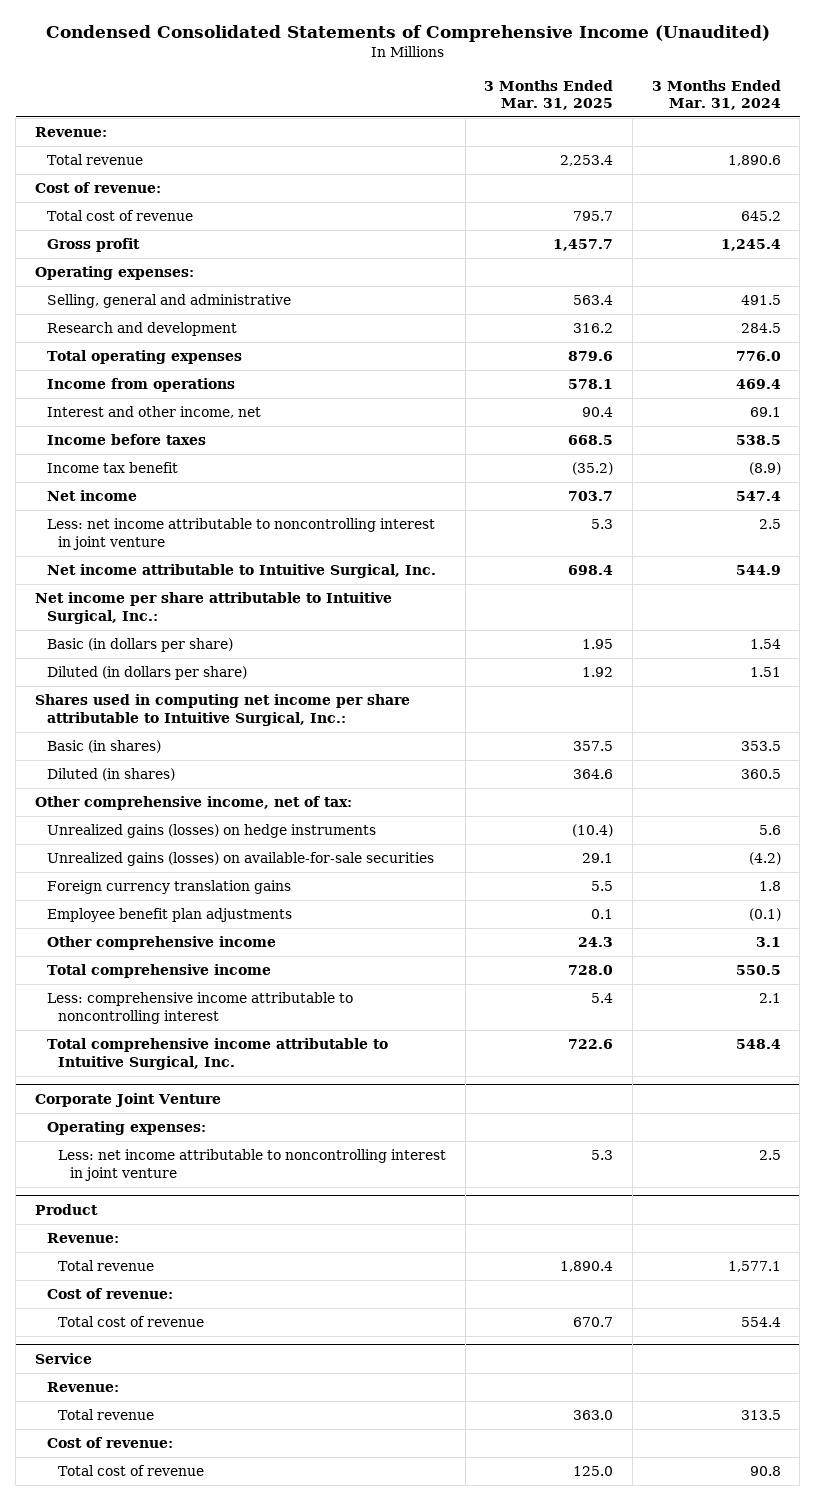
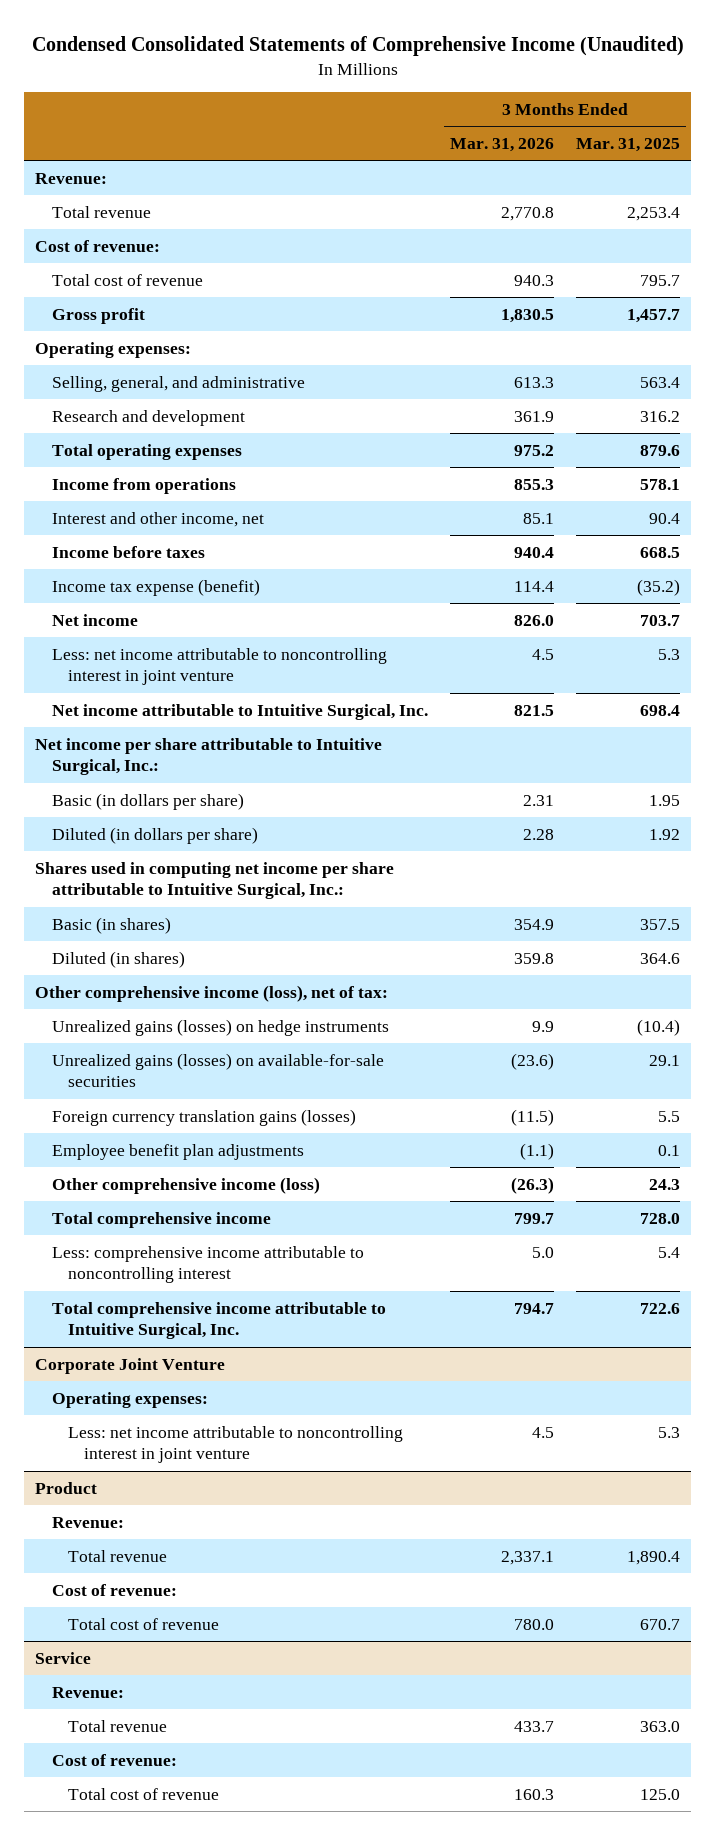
- | 3 Months Ended Mar. 31, 2025 | 3 Months Ended Mar. 31, 2024
+ | 3 Months Ended Mar. 31, 2026 | 3 Months Ended Mar. 31, 2025
- Selling, general and administrative | 563.4 | 491.5
+ Selling, general, and administrative | 613.3 | 563.4
- Income tax benefit | (35.2) | (8.9)
+ Income tax expense (benefit) | 114.4 | (35.2)
- Other comprehensive income, net of tax:
+ Other comprehensive income (loss), net of tax:
- Foreign currency translation gains | 5.5 | 1.8
+ Foreign currency translation gains (losses) | (11.5) | 5.5
- Other comprehensive income | 24.3 | 3.1
+ Other comprehensive income (loss) | (26.3) | 24.3

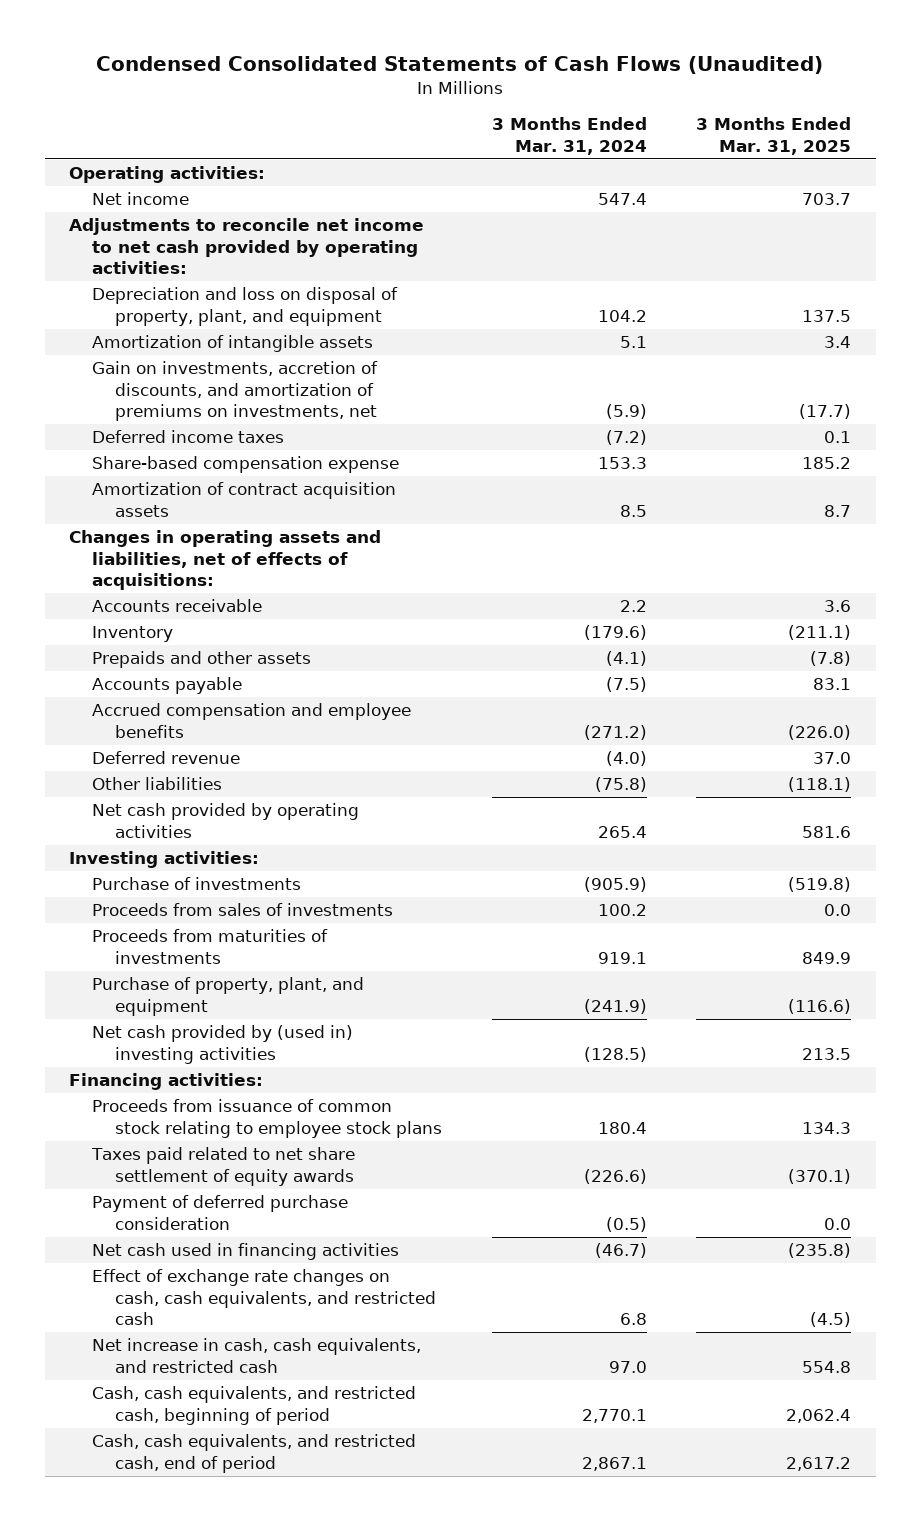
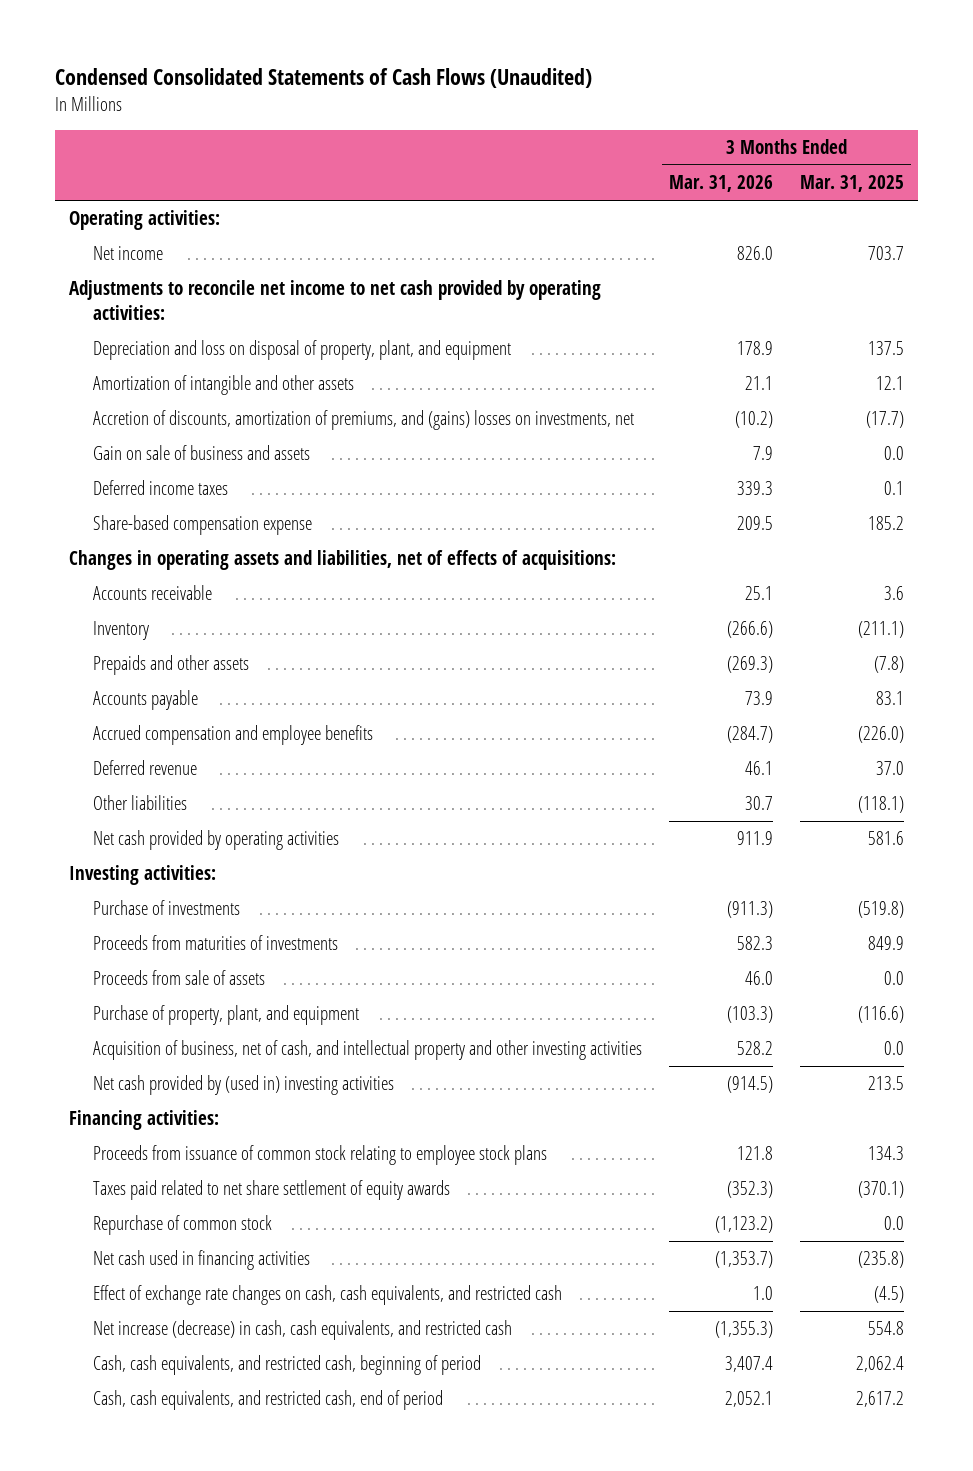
- | 3 Months Ended Mar. 31, 2024 | 3 Months Ended Mar. 31, 2025
+ | 3 Months Ended Mar. 31, 2026 | 3 Months Ended Mar. 31, 2025
- Amortization of intangible assets | 5.1 | 3.4
- Gain on investments, accretion of discounts, and amortization of premiums on investments, net | (5.9) | (17.7)
+ Amortization of intangible and other assets | 21.1 | 12.1
+ Accretion of discounts, amortization of premiums, and (gains) losses on investments, net | (10.2) | (17.7)
+ Gain on sale of business and assets | 7.9 | 0.0
- Amortization of contract acquisition assets | 8.5 | 8.7
- Proceeds from sales of investments | 100.2 | 0.0
+ Proceeds from sale of assets | 46.0 | 0.0
+ Acquisition of business, net of cash, and intellectual property and other investing activities | 528.2 | 0.0
- Payment of deferred purchase consideration | (0.5) | 0.0
+ Repurchase of common stock | (1,123.2) | 0.0
- Net increase in cash, cash equivalents, and restricted cash | 97.0 | 554.8
+ Net increase (decrease) in cash, cash equivalents, and restricted cash | (1,355.3) | 554.8

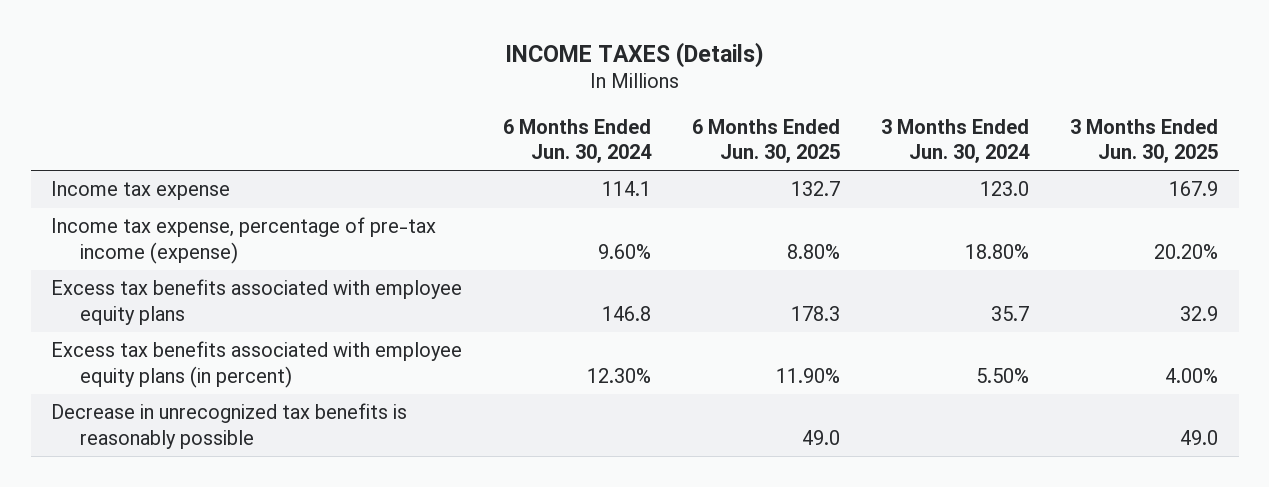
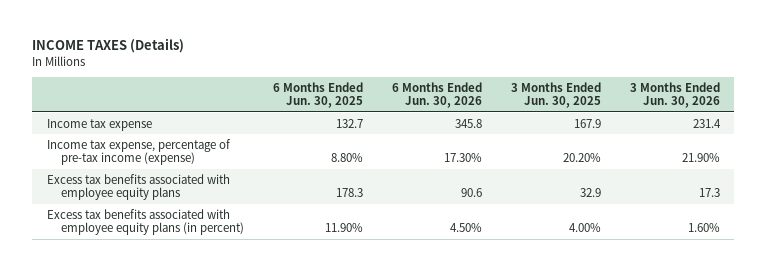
- | 6 Months Ended Jun. 30, 2024 | 6 Months Ended Jun. 30, 2025 | 3 Months Ended Jun. 30, 2024 | 3 Months Ended Jun. 30, 2025
+ | 6 Months Ended Jun. 30, 2025 | 6 Months Ended Jun. 30, 2026 | 3 Months Ended Jun. 30, 2025 | 3 Months Ended Jun. 30, 2026
- Decrease in unrecognized tax benefits is reasonably possible | | 49.0 | | 49.0

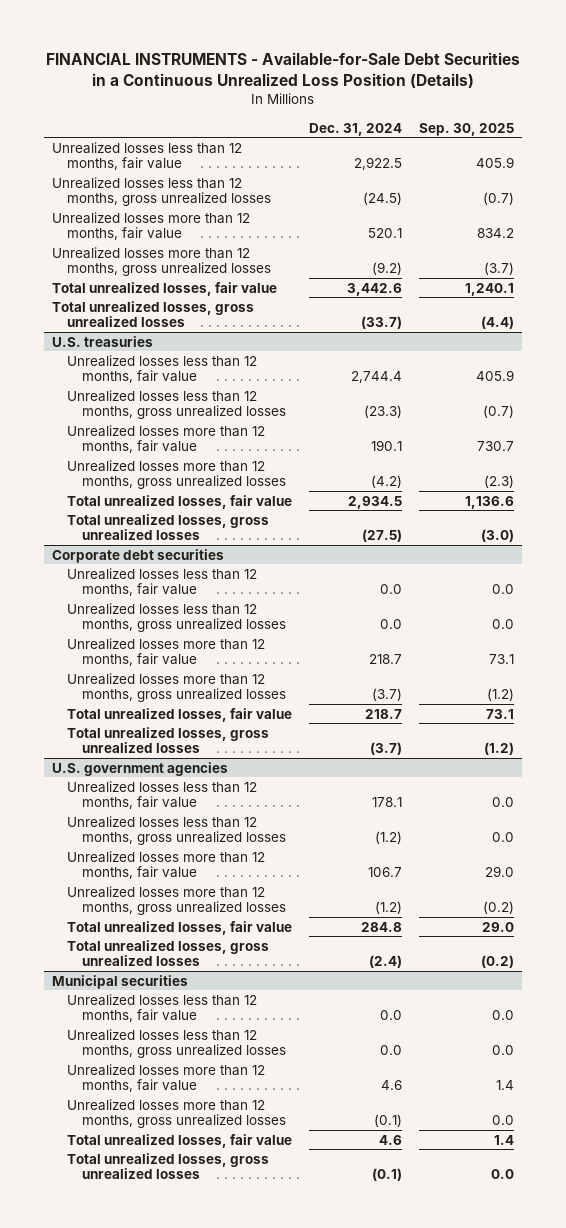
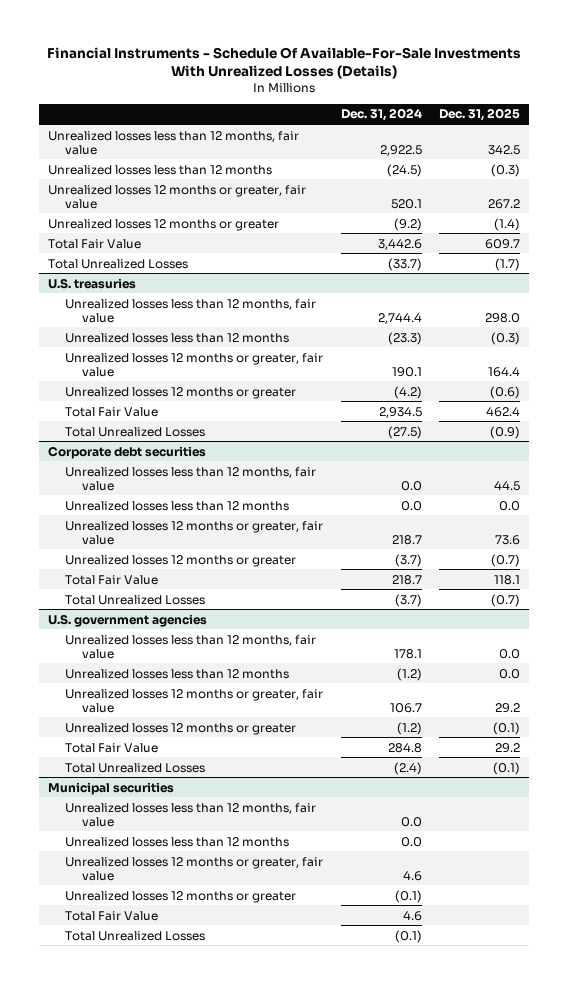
- FINANCIAL INSTRUMENTS - Available-for-Sale Debt Securities in a Continuous Unrealized Loss Position (Details)
+ Financial Instruments - Schedule Of Available-For-Sale Investments With Unrealized Losses (Details)
- | Dec. 31, 2024 | Sep. 30, 2025
+ | Dec. 31, 2024 | Dec. 31, 2025
- Unrealized losses less than 12 months, gross unrealized losses | (24.5) | (0.7)
- Unrealized losses more than 12 months, fair value | 520.1 | 834.2
- Unrealized losses more than 12 months, gross unrealized losses | (9.2) | (3.7)
- Total unrealized losses, fair value | 3,442.6 | 1,240.1
- Total unrealized losses, gross unrealized losses | (33.7) | (4.4)
+ Unrealized losses less than 12 months | (24.5) | (0.3)
+ Unrealized losses 12 months or greater, fair value | 520.1 | 267.2
+ Unrealized losses 12 months or greater | (9.2) | (1.4)
+ Total Fair Value | 3,442.6 | 609.7
+ Total Unrealized Losses | (33.7) | (1.7)
@ U.S. treasuries
- Unrealized losses less than 12 months, gross unrealized losses | (23.3) | (0.7)
- Unrealized losses more than 12 months, fair value | 190.1 | 730.7
- Unrealized losses more than 12 months, gross unrealized losses | (4.2) | (2.3)
- Total unrealized losses, fair value | 2,934.5 | 1,136.6
- Total unrealized losses, gross unrealized losses | (27.5) | (3.0)
+ Unrealized losses less than 12 months | (23.3) | (0.3)
+ Unrealized losses 12 months or greater, fair value | 190.1 | 164.4
+ Unrealized losses 12 months or greater | (4.2) | (0.6)
+ Total Fair Value | 2,934.5 | 462.4
+ Total Unrealized Losses | (27.5) | (0.9)
@ Corporate debt securities
- Unrealized losses less than 12 months, gross unrealized losses | 0.0 | 0.0
- Unrealized losses more than 12 months, fair value | 218.7 | 73.1
- Unrealized losses more than 12 months, gross unrealized losses | (3.7) | (1.2)
- Total unrealized losses, fair value | 218.7 | 73.1
- Total unrealized losses, gross unrealized losses | (3.7) | (1.2)
+ Unrealized losses less than 12 months | 0.0 | 0.0
+ Unrealized losses 12 months or greater, fair value | 218.7 | 73.6
+ Unrealized losses 12 months or greater | (3.7) | (0.7)
+ Total Fair Value | 218.7 | 118.1
+ Total Unrealized Losses | (3.7) | (0.7)
@ U.S. government agencies
- Unrealized losses less than 12 months, gross unrealized losses | (1.2) | 0.0
- Unrealized losses more than 12 months, fair value | 106.7 | 29.0
- Unrealized losses more than 12 months, gross unrealized losses | (1.2) | (0.2)
- Total unrealized losses, fair value | 284.8 | 29.0
- Total unrealized losses, gross unrealized losses | (2.4) | (0.2)
+ Unrealized losses less than 12 months | (1.2) | 0.0
+ Unrealized losses 12 months or greater, fair value | 106.7 | 29.2
+ Unrealized losses 12 months or greater | (1.2) | (0.1)
+ Total Fair Value | 284.8 | 29.2
+ Total Unrealized Losses | (2.4) | (0.1)
@ Municipal securities
- Unrealized losses less than 12 months, gross unrealized losses | 0.0 | 0.0
- Unrealized losses more than 12 months, fair value | 4.6 | 1.4
- Unrealized losses more than 12 months, gross unrealized losses | (0.1) | 0.0
- Total unrealized losses, fair value | 4.6 | 1.4
- Total unrealized losses, gross unrealized losses | (0.1) | 0.0
+ Unrealized losses less than 12 months | 0.0 |
+ Unrealized losses 12 months or greater, fair value | 4.6 |
+ Unrealized losses 12 months or greater | (0.1) |
+ Total Fair Value | 4.6 |
+ Total Unrealized Losses | (0.1) |

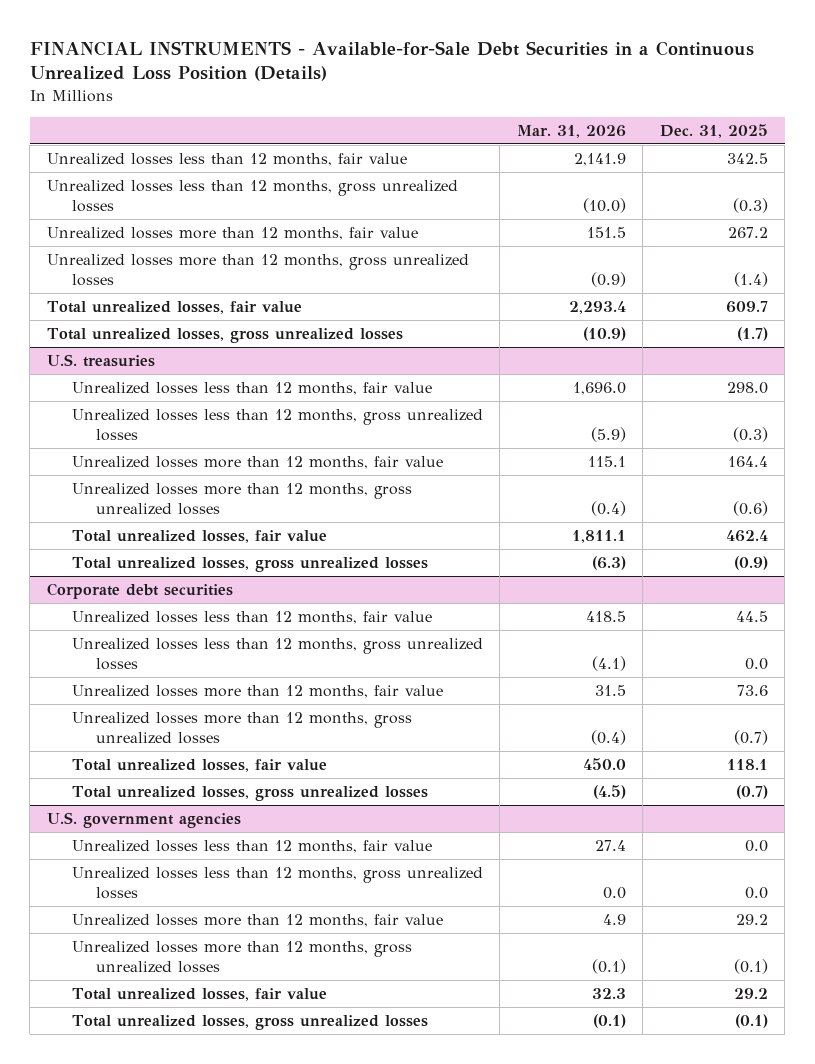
- Financial Instruments - Schedule Of Available-For-Sale Investments With Unrealized Losses (Details)
+ FINANCIAL INSTRUMENTS - Available-for-Sale Debt Securities in a Continuous Unrealized Loss Position (Details)
- | Dec. 31, 2024 | Dec. 31, 2025
+ | Mar. 31, 2026 | Dec. 31, 2025
- Unrealized losses less than 12 months | (24.5) | (0.3)
- Unrealized losses 12 months or greater, fair value | 520.1 | 267.2
- Unrealized losses 12 months or greater | (9.2) | (1.4)
- Total Fair Value | 3,442.6 | 609.7
- Total Unrealized Losses | (33.7) | (1.7)
+ Unrealized losses less than 12 months, gross unrealized losses | (10.0) | (0.3)
+ Unrealized losses more than 12 months, fair value | 151.5 | 267.2
+ Unrealized losses more than 12 months, gross unrealized losses | (0.9) | (1.4)
+ Total unrealized losses, fair value | 2,293.4 | 609.7
+ Total unrealized losses, gross unrealized losses | (10.9) | (1.7)
@ U.S. treasuries
- Unrealized losses less than 12 months | (23.3) | (0.3)
- Unrealized losses 12 months or greater, fair value | 190.1 | 164.4
- Unrealized losses 12 months or greater | (4.2) | (0.6)
- Total Fair Value | 2,934.5 | 462.4
- Total Unrealized Losses | (27.5) | (0.9)
+ Unrealized losses less than 12 months, gross unrealized losses | (5.9) | (0.3)
+ Unrealized losses more than 12 months, fair value | 115.1 | 164.4
+ Unrealized losses more than 12 months, gross unrealized losses | (0.4) | (0.6)
+ Total unrealized losses, fair value | 1,811.1 | 462.4
+ Total unrealized losses, gross unrealized losses | (6.3) | (0.9)
@ Corporate debt securities
- Unrealized losses less than 12 months | 0.0 | 0.0
- Unrealized losses 12 months or greater, fair value | 218.7 | 73.6
- Unrealized losses 12 months or greater | (3.7) | (0.7)
- Total Fair Value | 218.7 | 118.1
- Total Unrealized Losses | (3.7) | (0.7)
+ Unrealized losses less than 12 months, gross unrealized losses | (4.1) | 0.0
+ Unrealized losses more than 12 months, fair value | 31.5 | 73.6
+ Unrealized losses more than 12 months, gross unrealized losses | (0.4) | (0.7)
+ Total unrealized losses, fair value | 450.0 | 118.1
+ Total unrealized losses, gross unrealized losses | (4.5) | (0.7)
@ U.S. government agencies
- Unrealized losses less than 12 months | (1.2) | 0.0
- Unrealized losses 12 months or greater, fair value | 106.7 | 29.2
- Unrealized losses 12 months or greater | (1.2) | (0.1)
- Total Fair Value | 284.8 | 29.2
- Total Unrealized Losses | (2.4) | (0.1)
- Municipal securities
- Unrealized losses less than 12 months, fair value | 0.0 |
- Unrealized losses less than 12 months | 0.0 |
- Unrealized losses 12 months or greater, fair value | 4.6 |
- Unrealized losses 12 months or greater | (0.1) |
- Total Fair Value | 4.6 |
- Total Unrealized Losses | (0.1) |
@ U.S. government agencies
+ Unrealized losses less than 12 months, gross unrealized losses | 0.0 | 0.0
+ Unrealized losses more than 12 months, fair value | 4.9 | 29.2
+ Unrealized losses more than 12 months, gross unrealized losses | (0.1) | (0.1)
+ Total unrealized losses, fair value | 32.3 | 29.2
+ Total unrealized losses, gross unrealized losses | (0.1) | (0.1)

